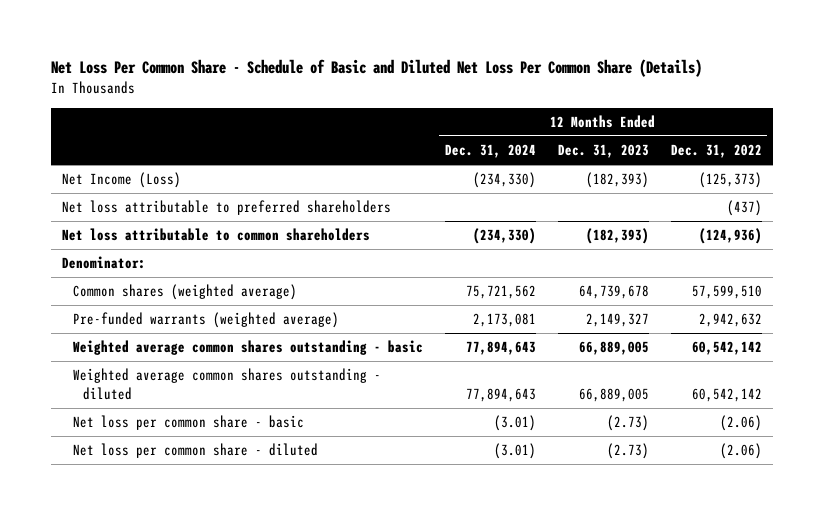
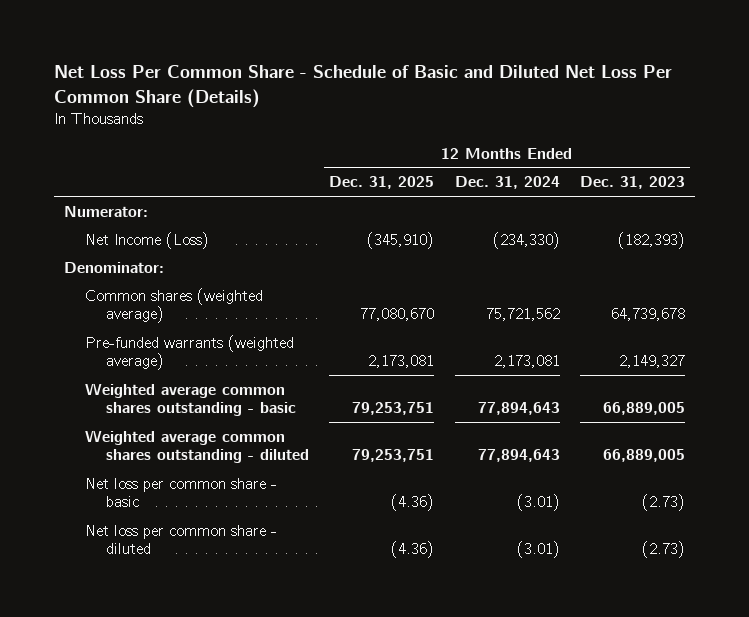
- | 12 Months Ended Dec. 31, 2024 | 12 Months Ended Dec. 31, 2023 | 12 Months Ended Dec. 31, 2022
+ | 12 Months Ended Dec. 31, 2025 | 12 Months Ended Dec. 31, 2024 | 12 Months Ended Dec. 31, 2023
+ Numerator:
- Net loss attributable to preferred shareholders | | | (437)
- Net loss attributable to common shareholders | (234,330) | (182,393) | (124,936)

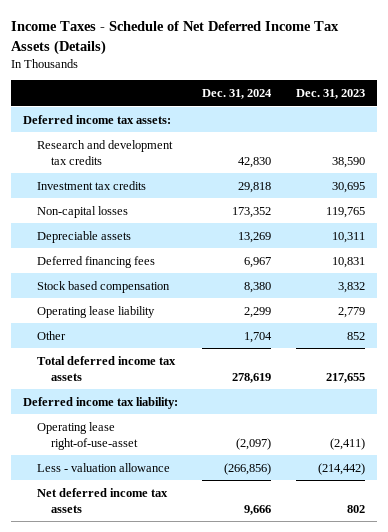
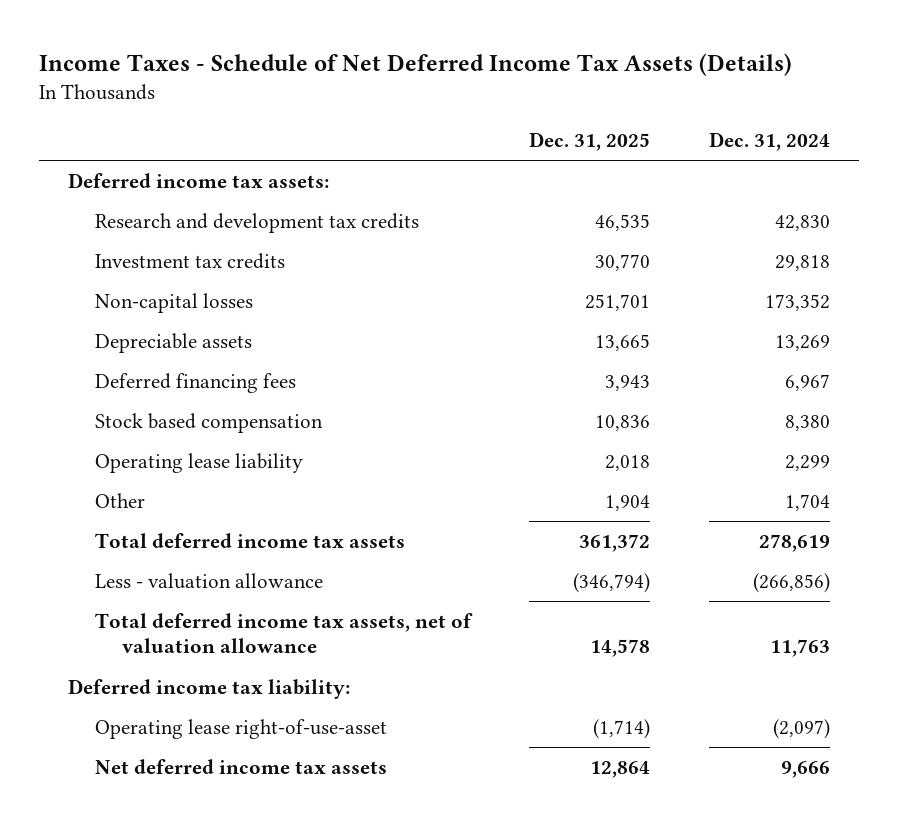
- | Dec. 31, 2024 | Dec. 31, 2023
+ | Dec. 31, 2025 | Dec. 31, 2024
moved up: Less - valuation allowance | (346,794) | (266,856)
+ Total deferred income tax assets, net of valuation allowance | 14,578 | 11,763

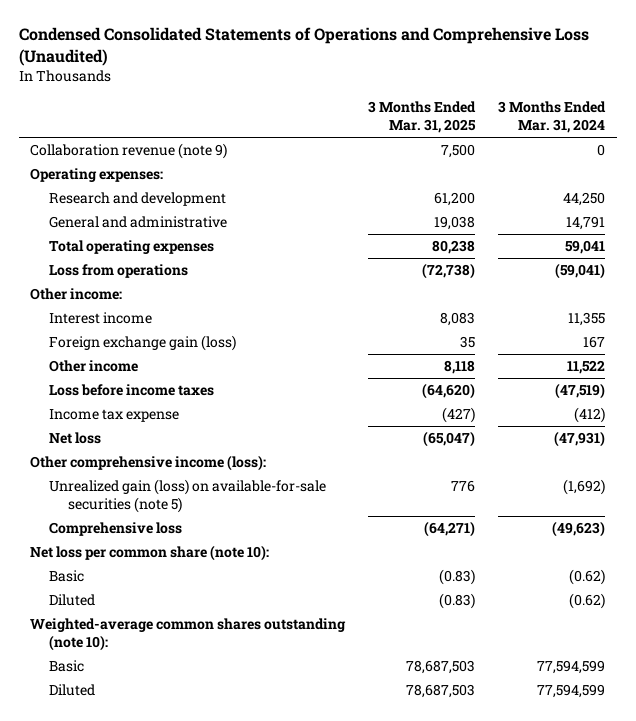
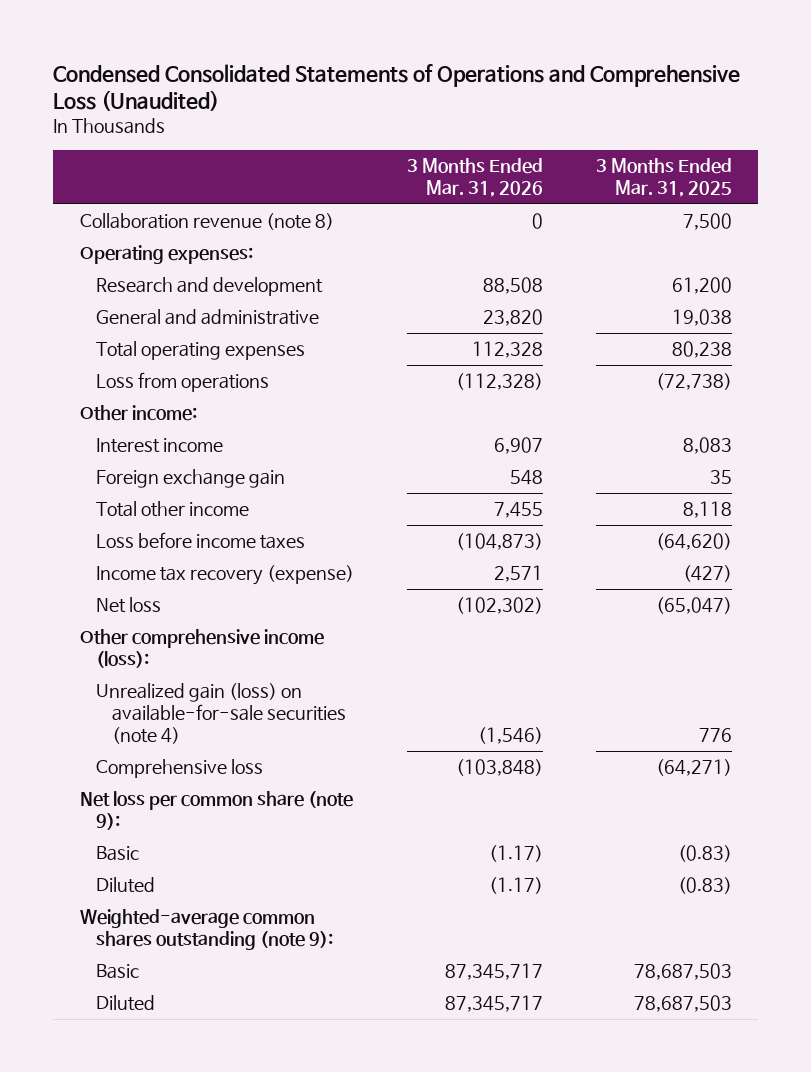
- | 3 Months Ended Mar. 31, 2025 | 3 Months Ended Mar. 31, 2024
+ | 3 Months Ended Mar. 31, 2026 | 3 Months Ended Mar. 31, 2025
- Collaboration revenue (note 9) | 7,500 | 0
+ Collaboration revenue (note 8) | 0 | 7,500
- Foreign exchange gain (loss) | 35 | 167
- Other income | 8,118 | 11,522
+ Foreign exchange gain | 548 | 35
+ Total other income | 7,455 | 8,118
- Income tax expense | (427) | (412)
+ Income tax recovery (expense) | 2,571 | (427)
- Unrealized gain (loss) on available-for-sale securities (note 5) | 776 | (1,692)
+ Unrealized gain (loss) on available-for-sale securities (note 4) | (1,546) | 776
- Net loss per common share (note 10):
+ Net loss per common share (note 9):
- Weighted-average common shares outstanding (note 10):
+ Weighted-average common shares outstanding (note 9):

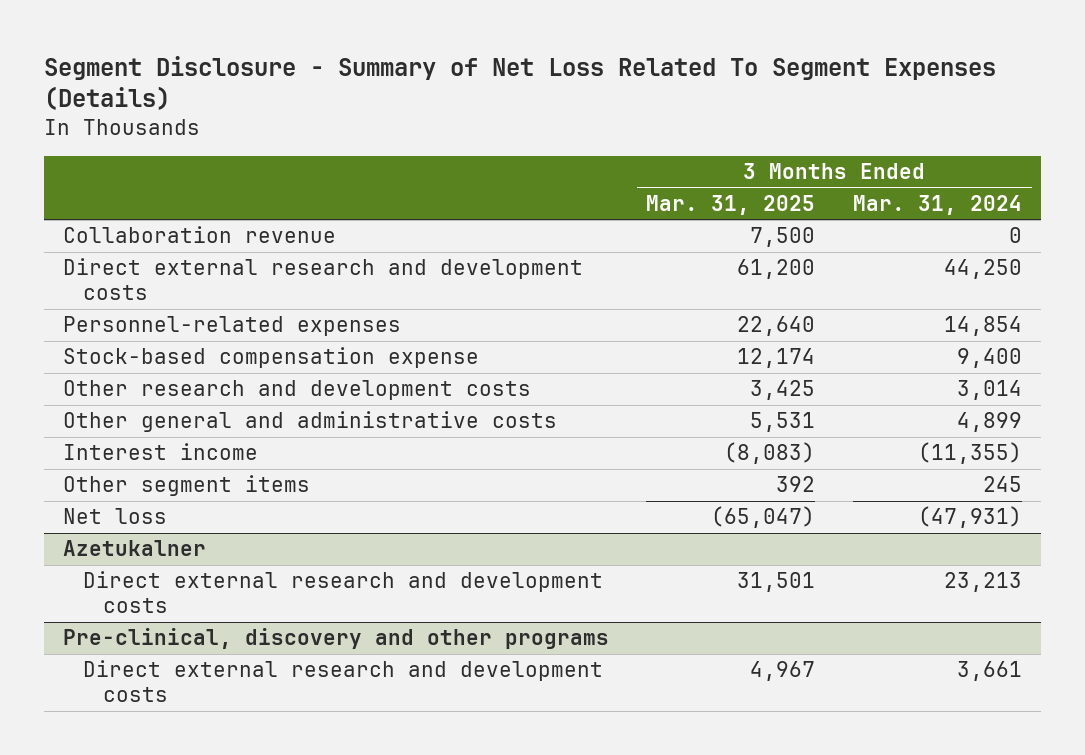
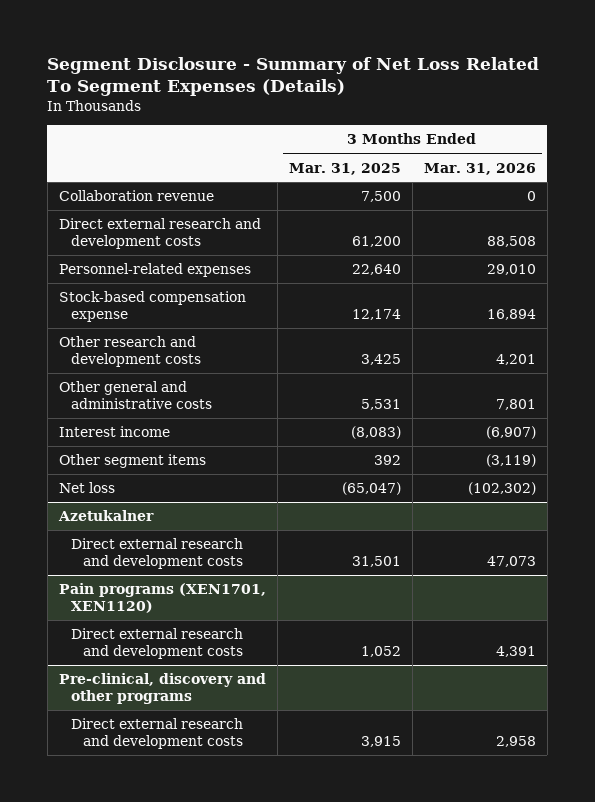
- | 3 Months Ended Mar. 31, 2025 | 3 Months Ended Mar. 31, 2024
+ | 3 Months Ended Mar. 31, 2025 | 3 Months Ended Mar. 31, 2026
+ Pain programs (XEN1701, XEN1120)
+ Direct external research and development costs | 1,052 | 4,391
@ Pre-clinical, discovery and other programs
- Direct external research and development costs | 4,967 | 3,661
+ Direct external research and development costs | 3,915 | 2,958

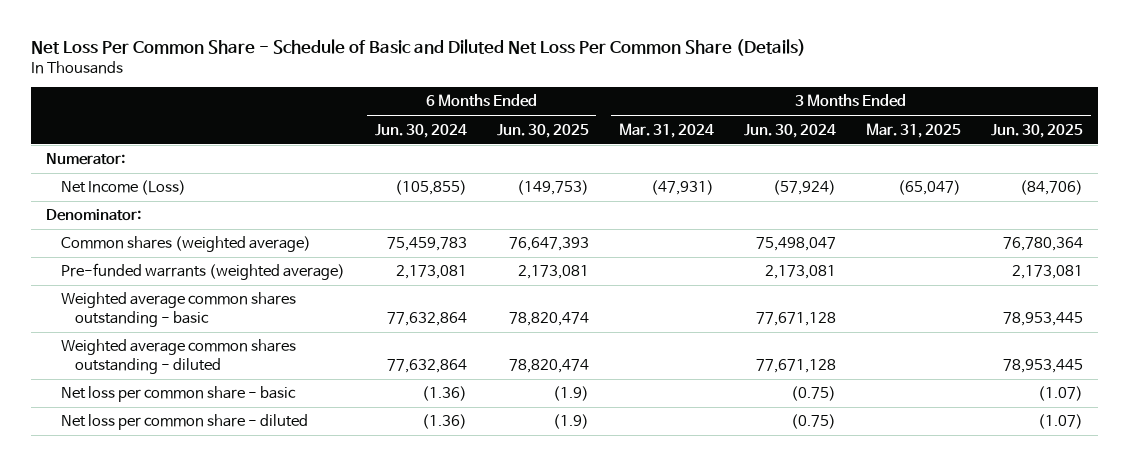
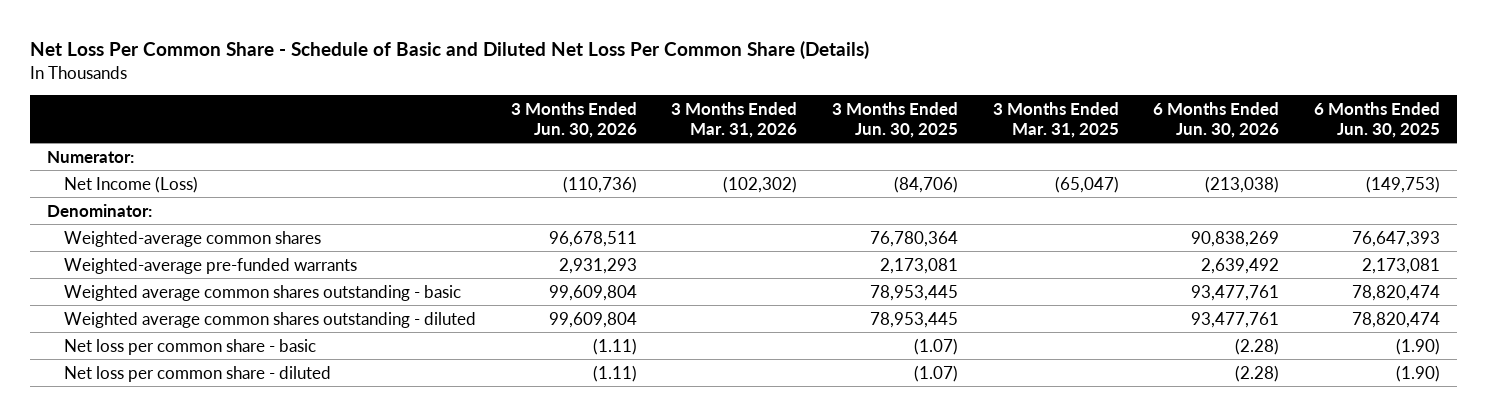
- | 6 Months Ended Jun. 30, 2024 | 6 Months Ended Jun. 30, 2025 | 3 Months Ended Mar. 31, 2024 | 3 Months Ended Jun. 30, 2024 | 3 Months Ended Mar. 31, 2025 | 3 Months Ended Jun. 30, 2025
+ | 3 Months Ended Jun. 30, 2026 | 3 Months Ended Mar. 31, 2026 | 3 Months Ended Jun. 30, 2025 | 3 Months Ended Mar. 31, 2025 | 6 Months Ended Jun. 30, 2026 | 6 Months Ended Jun. 30, 2025
- Common shares (weighted average) | 75,459,783 | 76,647,393 | | 75,498,047 | | 76,780,364
- Pre-funded warrants (weighted average) | 2,173,081 | 2,173,081 | | 2,173,081 | | 2,173,081
+ Weighted-average common shares | 96,678,511 | | 76,780,364 | | 90,838,269 | 76,647,393
+ Weighted-average pre-funded warrants | 2,931,293 | | 2,173,081 | | 2,639,492 | 2,173,081
- Net loss per common share - basic | (1.36) | (1.9) | | (0.75) | | (1.07)
- Net loss per common share - diluted | (1.36) | (1.9) | | (0.75) | | (1.07)
+ Net loss per common share - basic | (1.11) | | (1.07) | | (2.28) | (1.90)
+ Net loss per common share - diluted | (1.11) | | (1.07) | | (2.28) | (1.90)

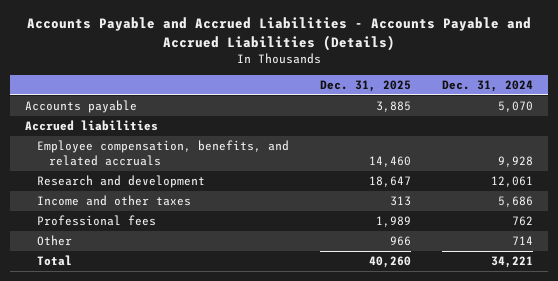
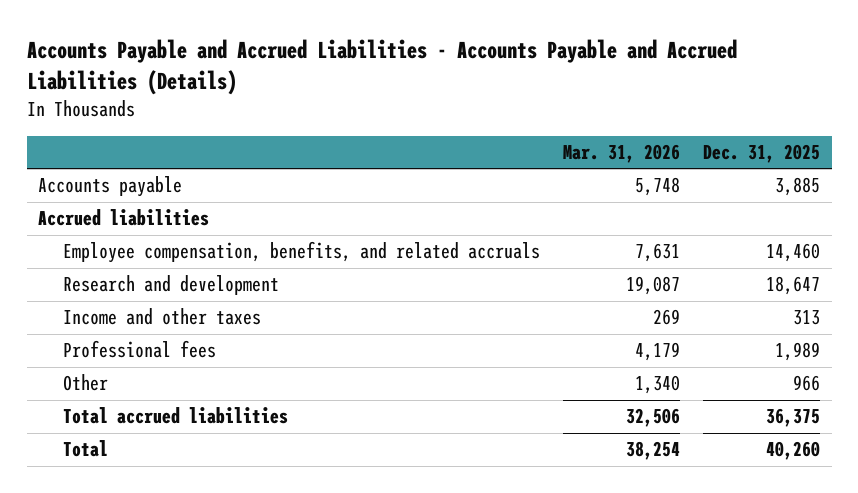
- | Dec. 31, 2025 | Dec. 31, 2024
+ | Mar. 31, 2026 | Dec. 31, 2025
+ Total accrued liabilities | 32,506 | 36,375

